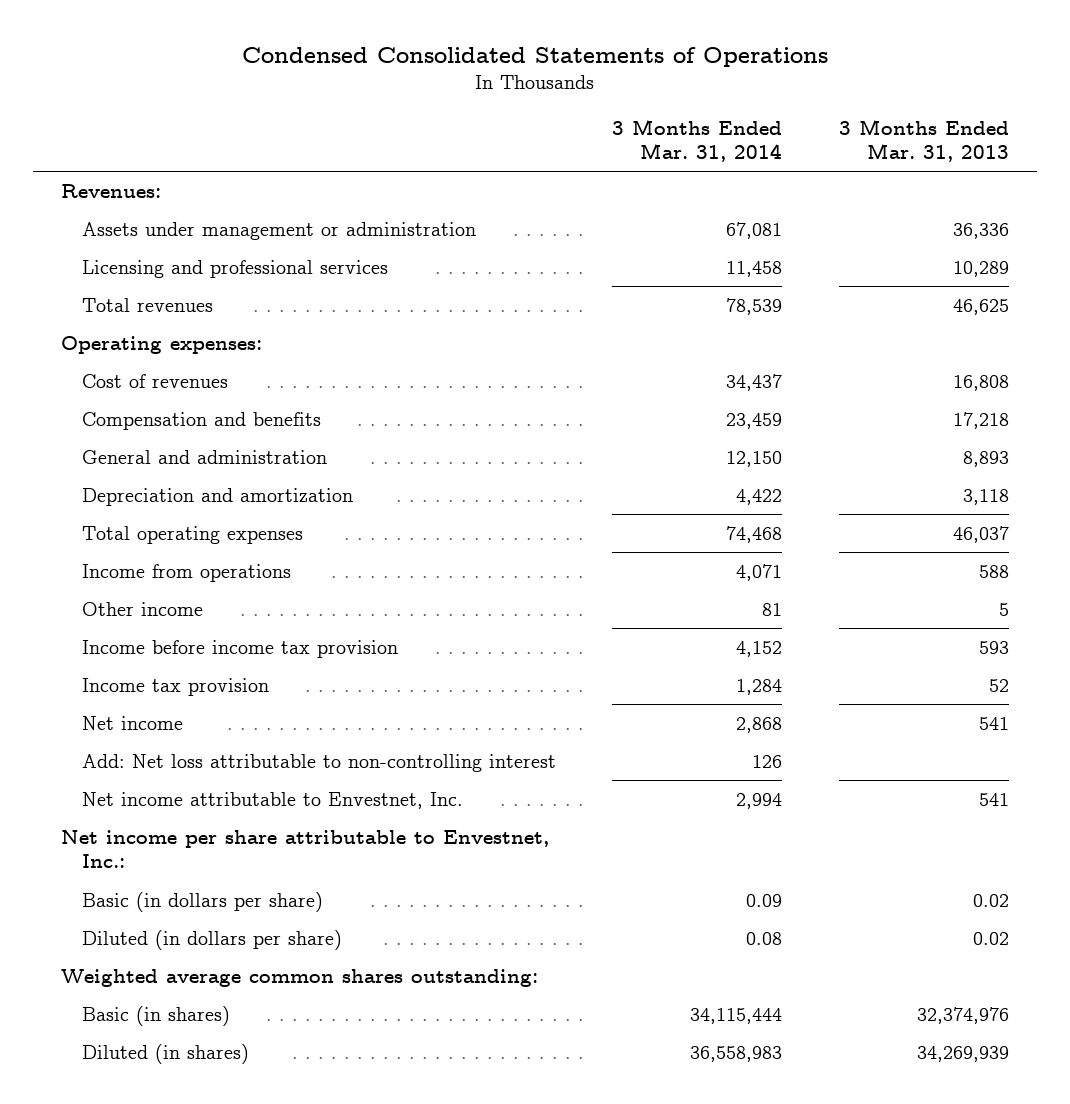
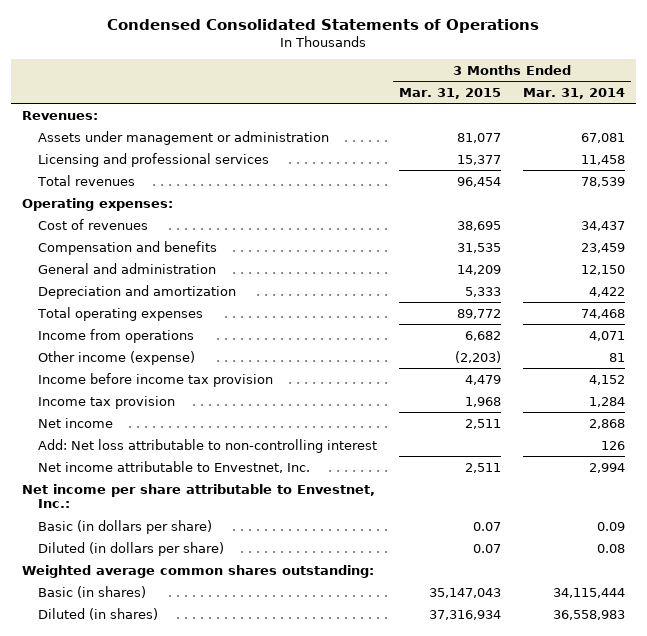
- | 3 Months Ended Mar. 31, 2014 | 3 Months Ended Mar. 31, 2013
+ | 3 Months Ended Mar. 31, 2015 | 3 Months Ended Mar. 31, 2014
- Other income | 81 | 5
+ Other income (expense) | (2,203) | 81

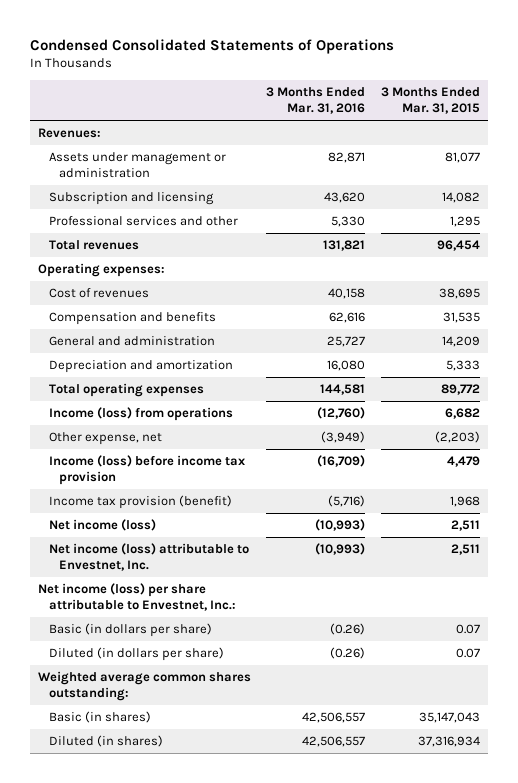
- | 3 Months Ended Mar. 31, 2015 | 3 Months Ended Mar. 31, 2014
+ | 3 Months Ended Mar. 31, 2016 | 3 Months Ended Mar. 31, 2015
- Licensing and professional services | 15,377 | 11,458
+ Subscription and licensing | 43,620 | 14,082
+ Professional services and other | 5,330 | 1,295
- Income from operations | 6,682 | 4,071
- Other income (expense) | (2,203) | 81
- Income before income tax provision | 4,479 | 4,152
- Income tax provision | 1,968 | 1,284
- Net income | 2,511 | 2,868
- Add: Net loss attributable to non-controlling interest | | 126
- Net income attributable to Envestnet, Inc. | 2,511 | 2,994
- Net income per share attributable to Envestnet, Inc.:
+ Income (loss) from operations | (12,760) | 6,682
+ Other expense, net | (3,949) | (2,203)
+ Income (loss) before income tax provision | (16,709) | 4,479
+ Income tax provision (benefit) | (5,716) | 1,968
+ Net income (loss) | (10,993) | 2,511
+ Net income (loss) attributable to Envestnet, Inc. | (10,993) | 2,511
+ Net income (loss) per share attributable to Envestnet, Inc.:

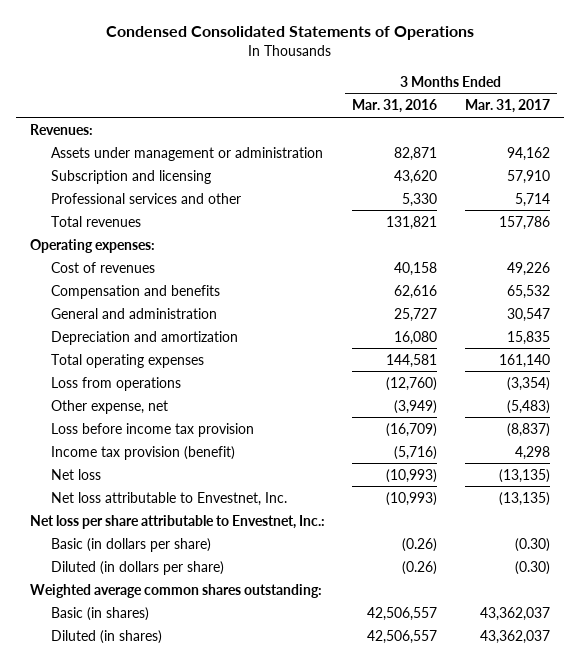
- | 3 Months Ended Mar. 31, 2016 | 3 Months Ended Mar. 31, 2015
+ | 3 Months Ended Mar. 31, 2016 | 3 Months Ended Mar. 31, 2017
- Income (loss) from operations | (12,760) | 6,682
+ Loss from operations | (12,760) | (3,354)
- Income (loss) before income tax provision | (16,709) | 4,479
+ Loss before income tax provision | (16,709) | (8,837)
- Net income (loss) | (10,993) | 2,511
- Net income (loss) attributable to Envestnet, Inc. | (10,993) | 2,511
- Net income (loss) per share attributable to Envestnet, Inc.:
+ Net loss | (10,993) | (13,135)
+ Net loss attributable to Envestnet, Inc. | (10,993) | (13,135)
+ Net loss per share attributable to Envestnet, Inc.:

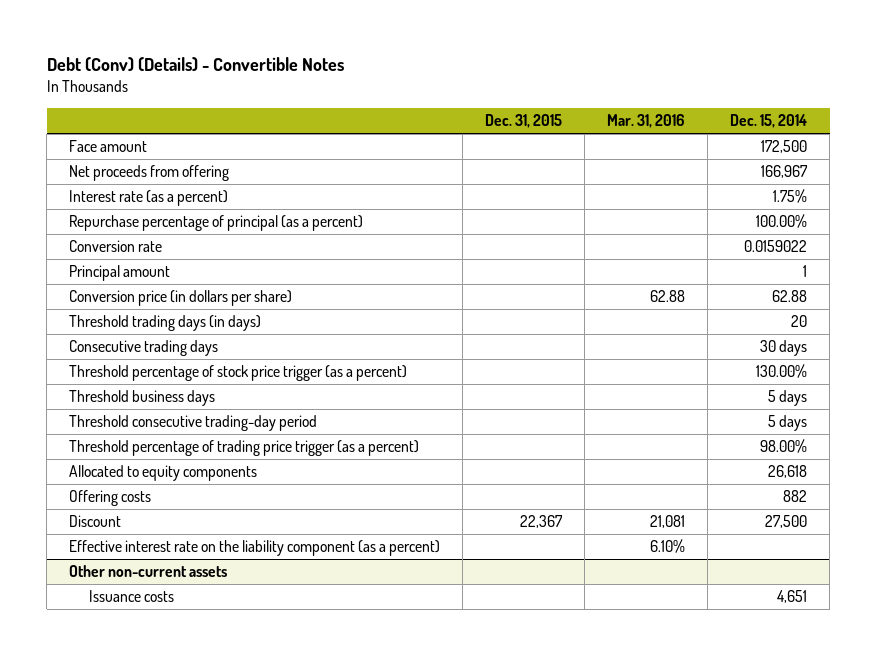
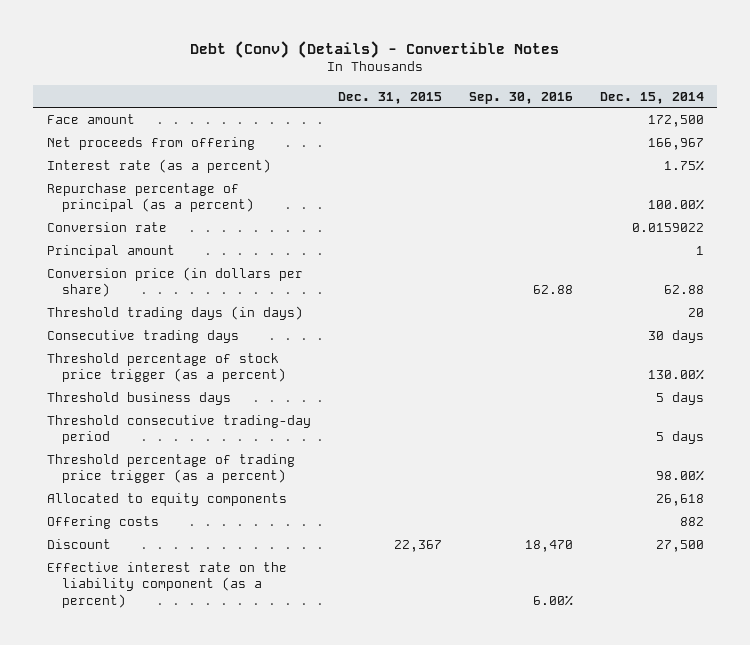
- | Dec. 31, 2015 | Mar. 31, 2016 | Dec. 15, 2014
+ | Dec. 31, 2015 | Sep. 30, 2016 | Dec. 15, 2014
- Other non-current assets
- Issuance costs | | | 4,651

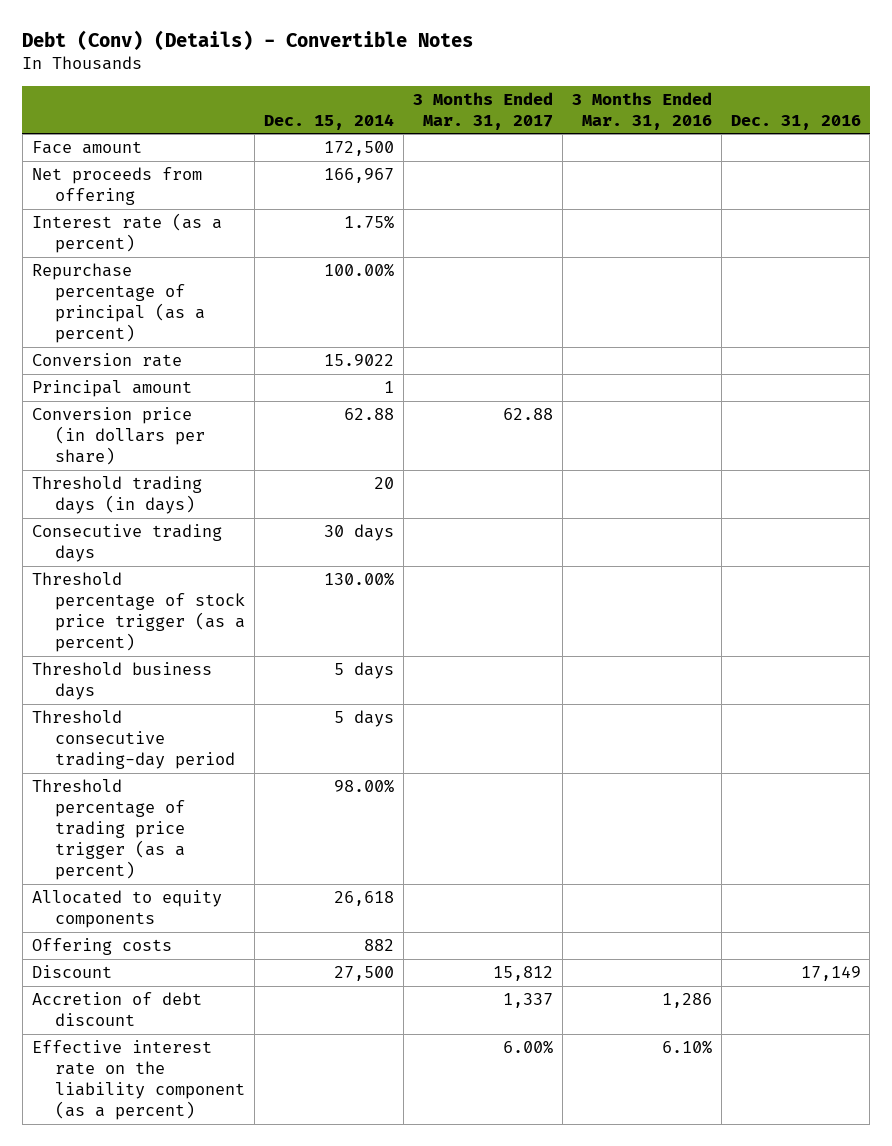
- | Dec. 31, 2015 | Sep. 30, 2016 | Dec. 15, 2014
+ | Dec. 15, 2014 | 3 Months Ended Mar. 31, 2017 | 3 Months Ended Mar. 31, 2016 | Dec. 31, 2016
- Conversion rate | | | 0.0159022
+ Conversion rate | 15.9022 | | |
+ Accretion of debt discount | | 1,337 | 1,286 |

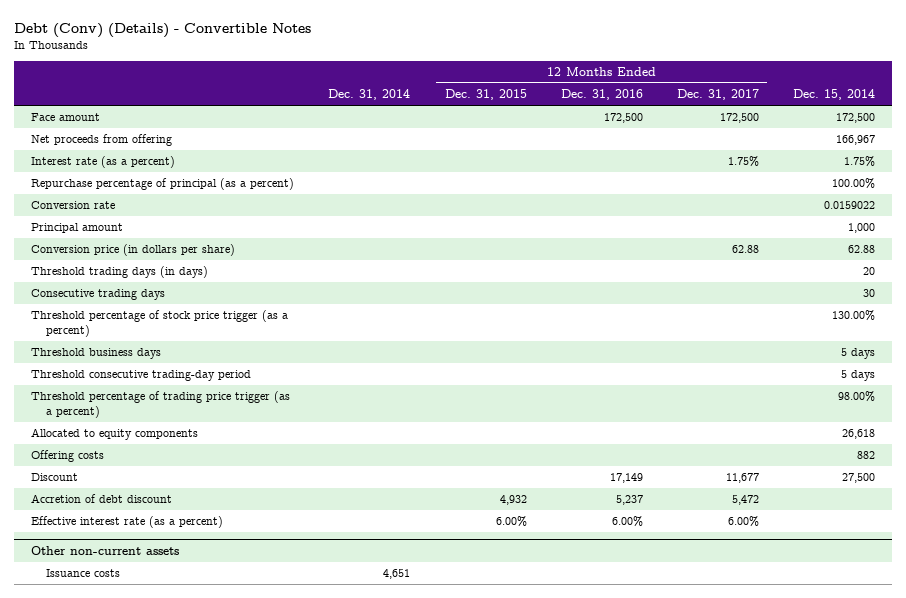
- | Dec. 15, 2014 | 3 Months Ended Mar. 31, 2017 | 3 Months Ended Mar. 31, 2016 | Dec. 31, 2016
+ | Dec. 31, 2014 | 12 Months Ended Dec. 31, 2015 | 12 Months Ended Dec. 31, 2016 | 12 Months Ended Dec. 31, 2017 | Dec. 15, 2014
- Conversion rate | 15.9022 | | |
- Principal amount | 1 | | |
+ Conversion rate | | | | | 0.0159022
+ Principal amount | | | | | 1,000
- Consecutive trading days | 30 days | | |
+ Consecutive trading days | | | | | 30
- Effective interest rate on the liability component (as a percent) | | 6.00% | 6.10% |
+ Effective interest rate (as a percent) | | 6.00% | 6.00% | 6.00% |
+ Other non-current assets
+ Issuance costs | 4,651 | | | |

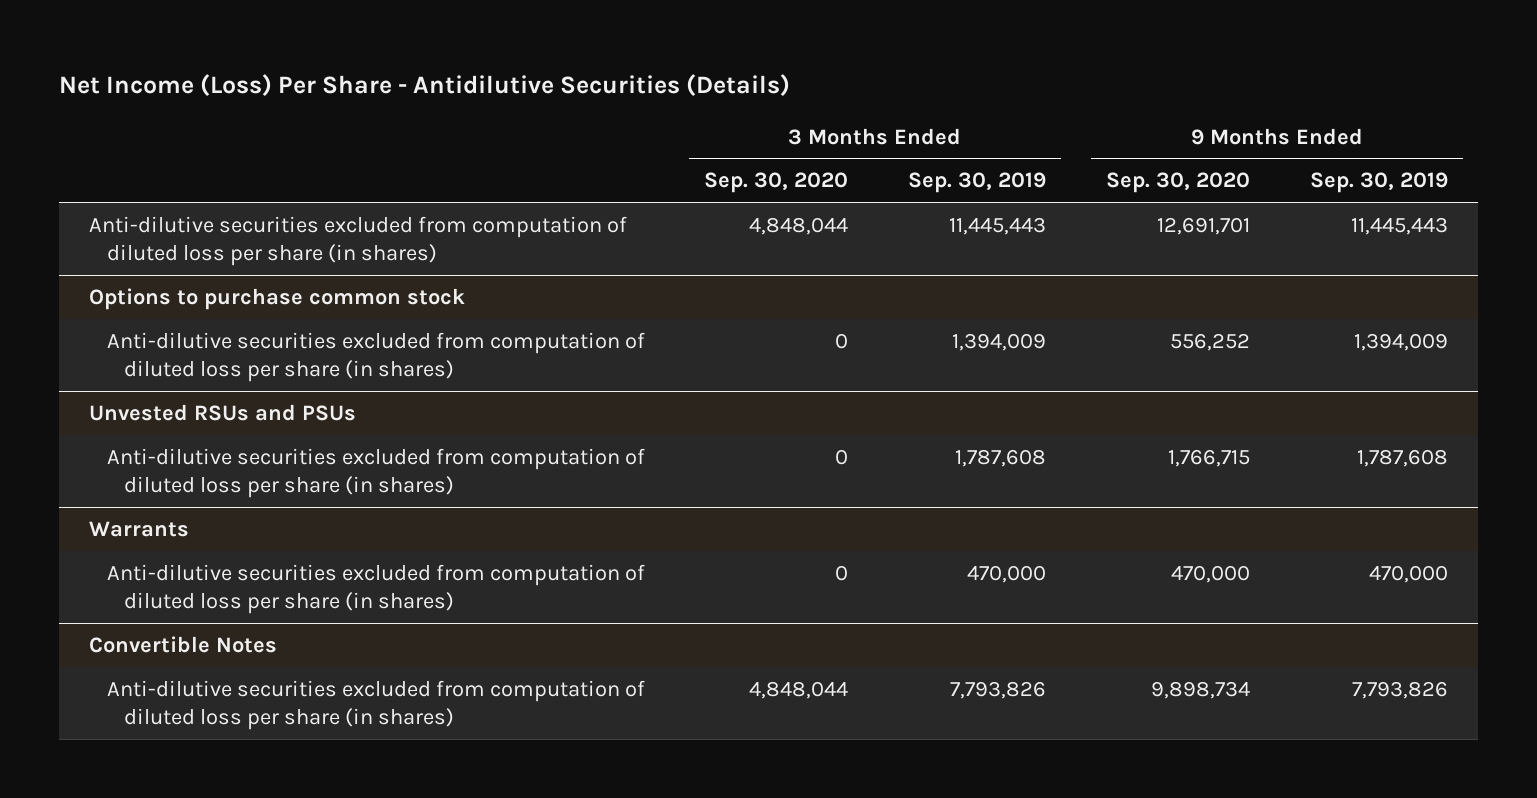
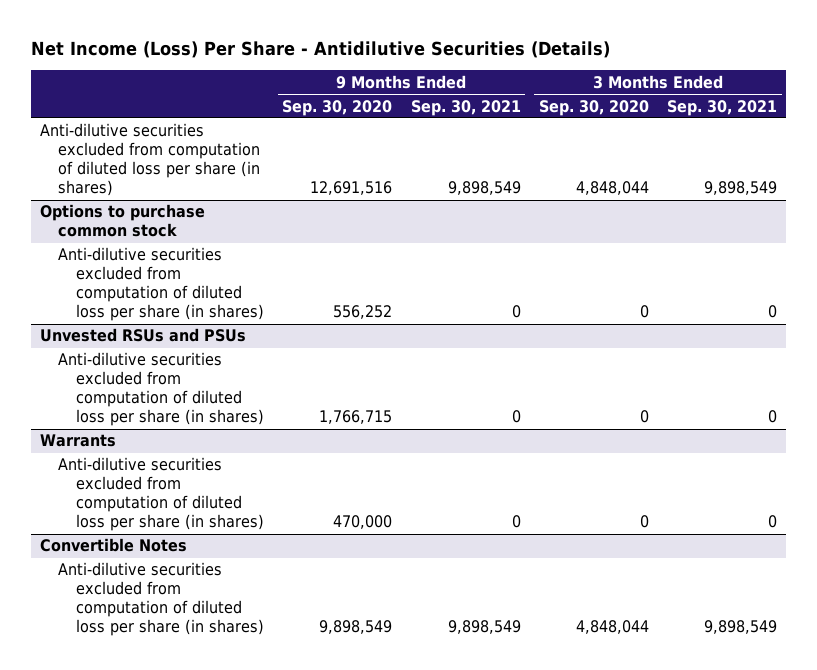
- | 3 Months Ended Sep. 30, 2020 | 3 Months Ended Sep. 30, 2019 | 9 Months Ended Sep. 30, 2020 | 9 Months Ended Sep. 30, 2019
+ | 9 Months Ended Sep. 30, 2020 | 9 Months Ended Sep. 30, 2021 | 3 Months Ended Sep. 30, 2020 | 3 Months Ended Sep. 30, 2021
- Anti-dilutive securities excluded from computation of diluted loss per share (in shares) | 4,848,044 | 11,445,443 | 12,691,701 | 11,445,443
+ Anti-dilutive securities excluded from computation of diluted loss per share (in shares) | 12,691,516 | 9,898,549 | 4,848,044 | 9,898,549
@ Convertible Notes
- Anti-dilutive securities excluded from computation of diluted loss per share (in shares) | 4,848,044 | 7,793,826 | 9,898,734 | 7,793,826
+ Anti-dilutive securities excluded from computation of diluted loss per share (in shares) | 9,898,549 | 9,898,549 | 4,848,044 | 9,898,549

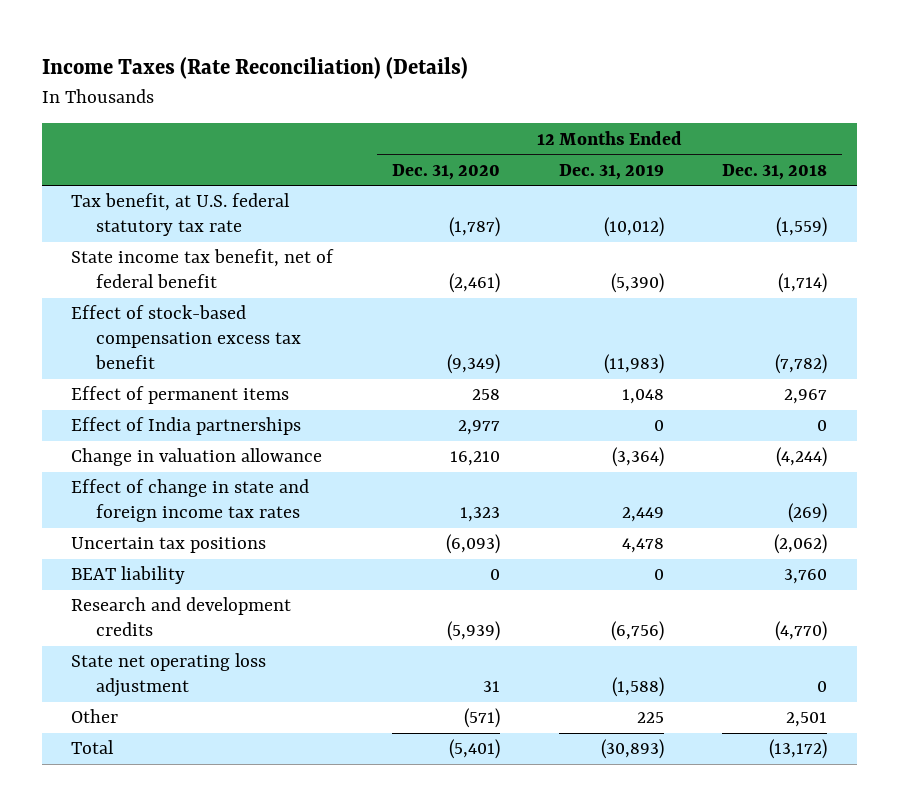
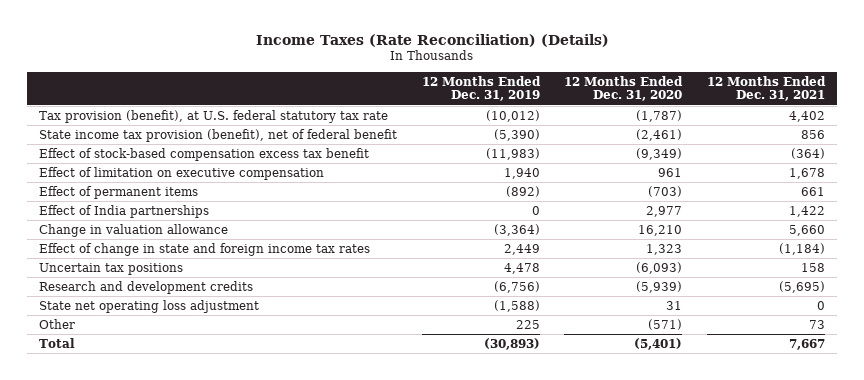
- | 12 Months Ended Dec. 31, 2020 | 12 Months Ended Dec. 31, 2019 | 12 Months Ended Dec. 31, 2018
+ | 12 Months Ended Dec. 31, 2019 | 12 Months Ended Dec. 31, 2020 | 12 Months Ended Dec. 31, 2021
- Tax benefit, at U.S. federal statutory tax rate | (1,787) | (10,012) | (1,559)
- State income tax benefit, net of federal benefit | (2,461) | (5,390) | (1,714)
+ Tax provision (benefit), at U.S. federal statutory tax rate | (10,012) | (1,787) | 4,402
+ State income tax provision (benefit), net of federal benefit | (5,390) | (2,461) | 856
- Effect of permanent items | 258 | 1,048 | 2,967
+ Effect of limitation on executive compensation | 1,940 | 961 | 1,678
+ Effect of permanent items | (892) | (703) | 661
- BEAT liability | 0 | 0 | 3,760

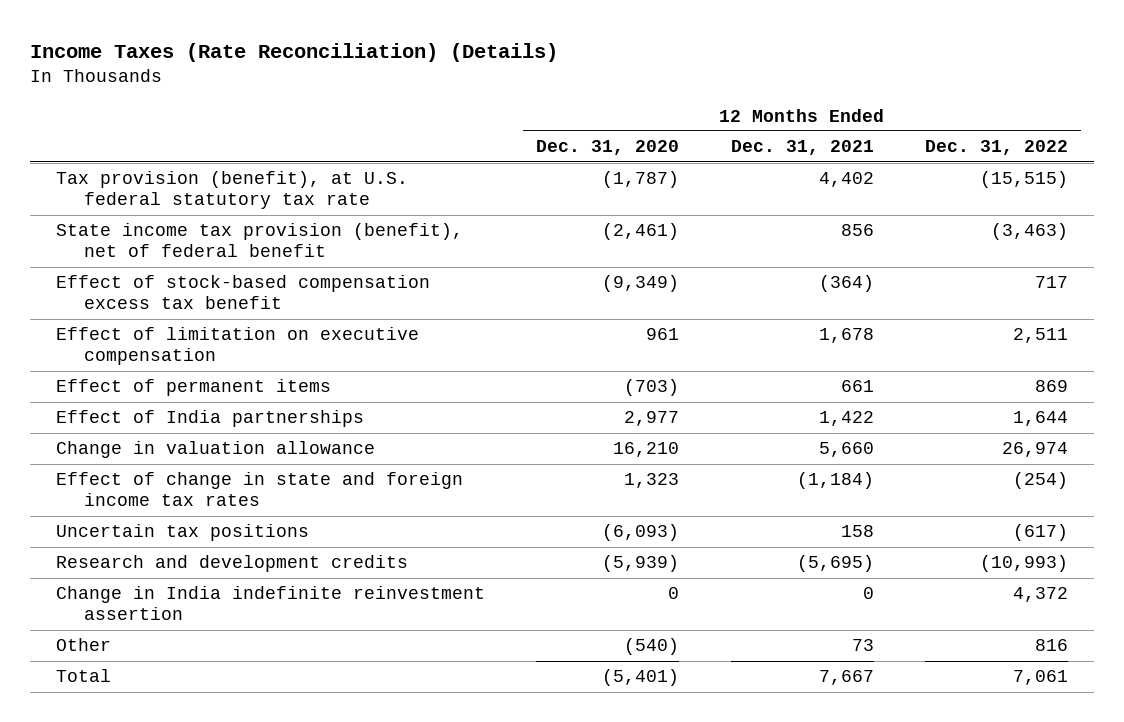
- | 12 Months Ended Dec. 31, 2019 | 12 Months Ended Dec. 31, 2020 | 12 Months Ended Dec. 31, 2021
+ | 12 Months Ended Dec. 31, 2020 | 12 Months Ended Dec. 31, 2021 | 12 Months Ended Dec. 31, 2022
- State net operating loss adjustment | (1,588) | 31 | 0
- Other | 225 | (571) | 73
+ Change in India indefinite reinvestment assertion | 0 | 0 | 4,372
+ Other | (540) | 73 | 816

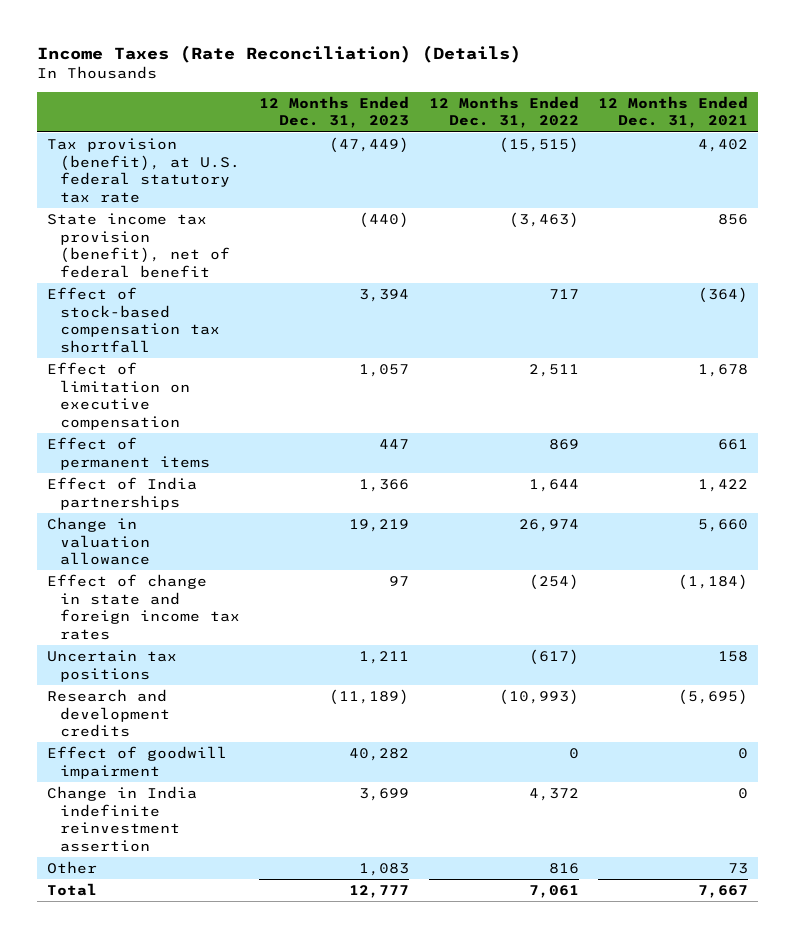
- | 12 Months Ended Dec. 31, 2020 | 12 Months Ended Dec. 31, 2021 | 12 Months Ended Dec. 31, 2022
+ | 12 Months Ended Dec. 31, 2023 | 12 Months Ended Dec. 31, 2022 | 12 Months Ended Dec. 31, 2021
- Effect of stock-based compensation excess tax benefit | (9,349) | (364) | 717
+ Effect of stock-based compensation tax shortfall | 3,394 | 717 | (364)
+ Effect of goodwill impairment | 40,282 | 0 | 0

